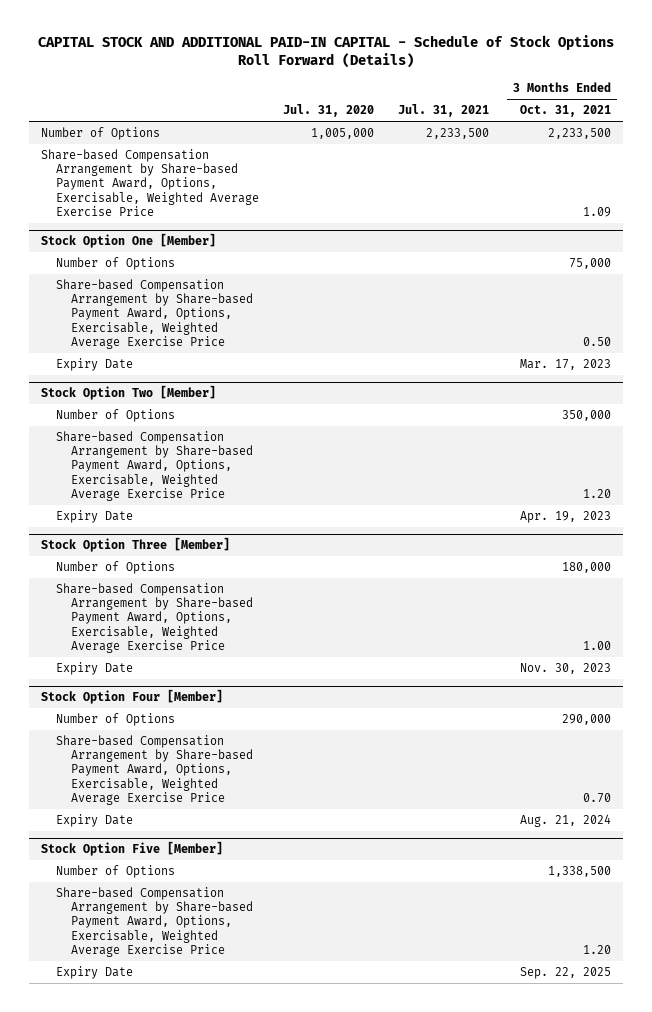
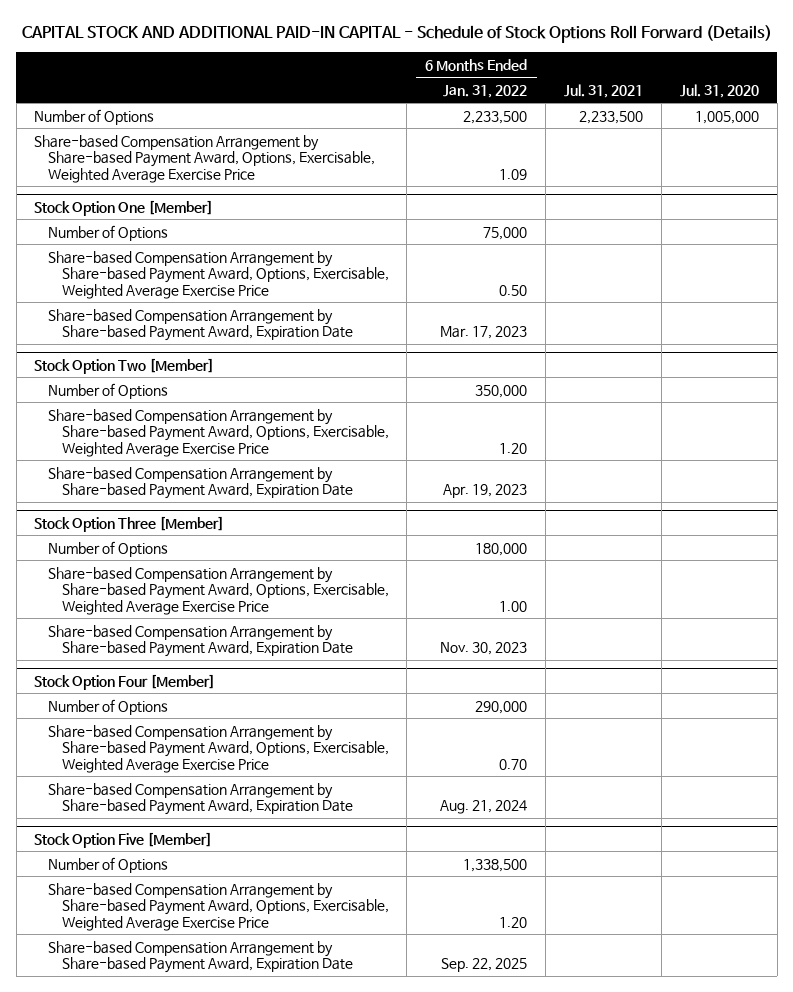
- | Jul. 31, 2020 | Jul. 31, 2021 | 3 Months Ended Oct. 31, 2021
+ | 6 Months Ended Jan. 31, 2022 | Jul. 31, 2021 | Jul. 31, 2020
@ Stock Option One [Member]
- Expiry Date | | | Mar. 17, 2023
+ Share-based Compensation Arrangement by Share-based Payment Award, Expiration Date | Mar. 17, 2023 | |
@ Stock Option Two [Member]
- Expiry Date | | | Apr. 19, 2023
+ Share-based Compensation Arrangement by Share-based Payment Award, Expiration Date | Apr. 19, 2023 | |
@ Stock Option Three [Member]
- Expiry Date | | | Nov. 30, 2023
+ Share-based Compensation Arrangement by Share-based Payment Award, Expiration Date | Nov. 30, 2023 | |
@ Stock Option Four [Member]
- Expiry Date | | | Aug. 21, 2024
+ Share-based Compensation Arrangement by Share-based Payment Award, Expiration Date | Aug. 21, 2024 | |
@ Stock Option Five [Member]
- Expiry Date | | | Sep. 22, 2025
+ Share-based Compensation Arrangement by Share-based Payment Award, Expiration Date | Sep. 22, 2025 | |

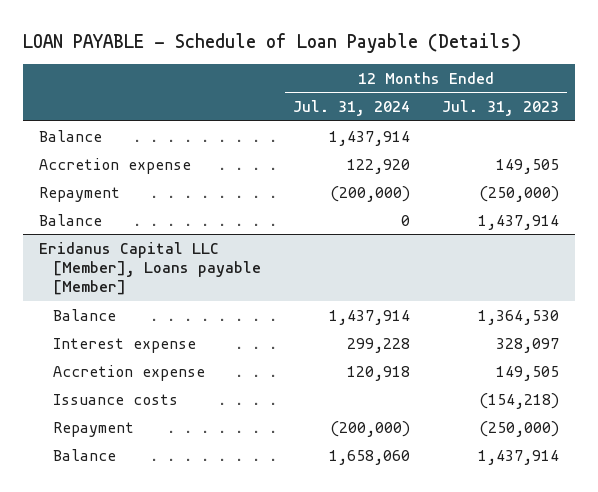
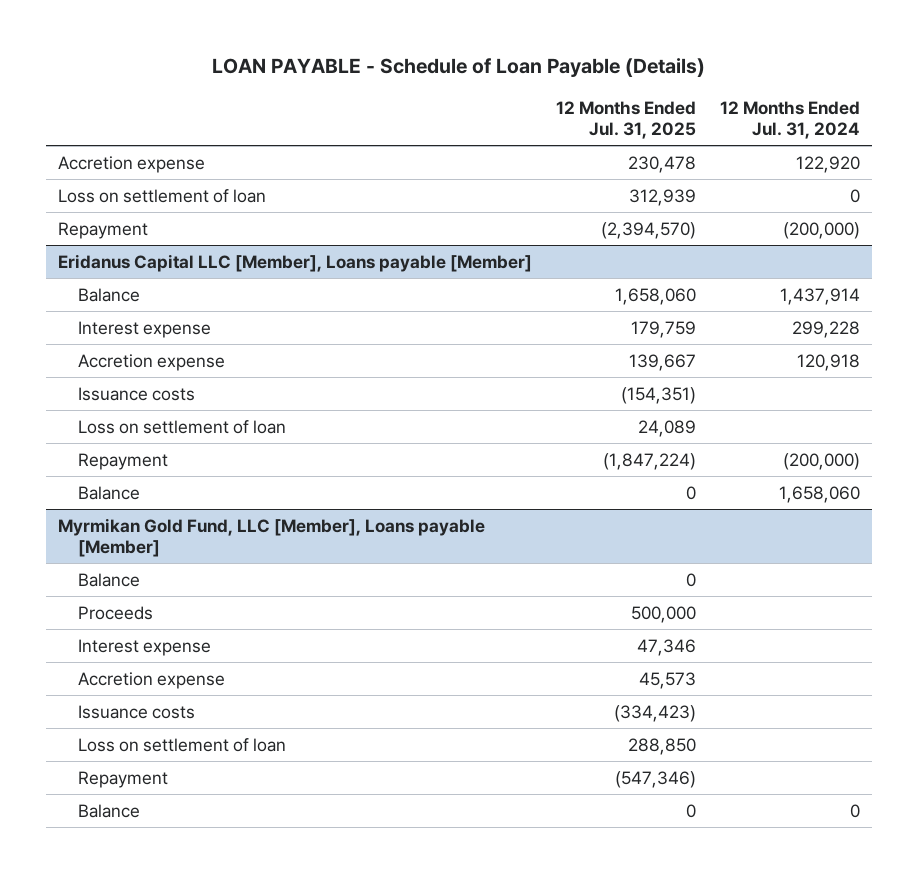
- | 12 Months Ended Jul. 31, 2024 | 12 Months Ended Jul. 31, 2023
+ | 12 Months Ended Jul. 31, 2025 | 12 Months Ended Jul. 31, 2024
- Balance | 1,437,914 |
+ Loss on settlement of loan | 312,939 | 0
- Balance | 0 | 1,437,914
@ Eridanus Capital LLC [Member], Loans payable [Member]
+ Loss on settlement of loan | 24,089 |
+ Myrmikan Gold Fund, LLC [Member], Loans payable [Member]
+ Balance | 0 |
+ Proceeds | 500,000 |
+ Interest expense | 47,346 |
+ Accretion expense | 45,573 |
+ Issuance costs | (334,423) |
+ Loss on settlement of loan | 288,850 |
+ Repayment | (547,346) |
+ Balance | 0 | 0

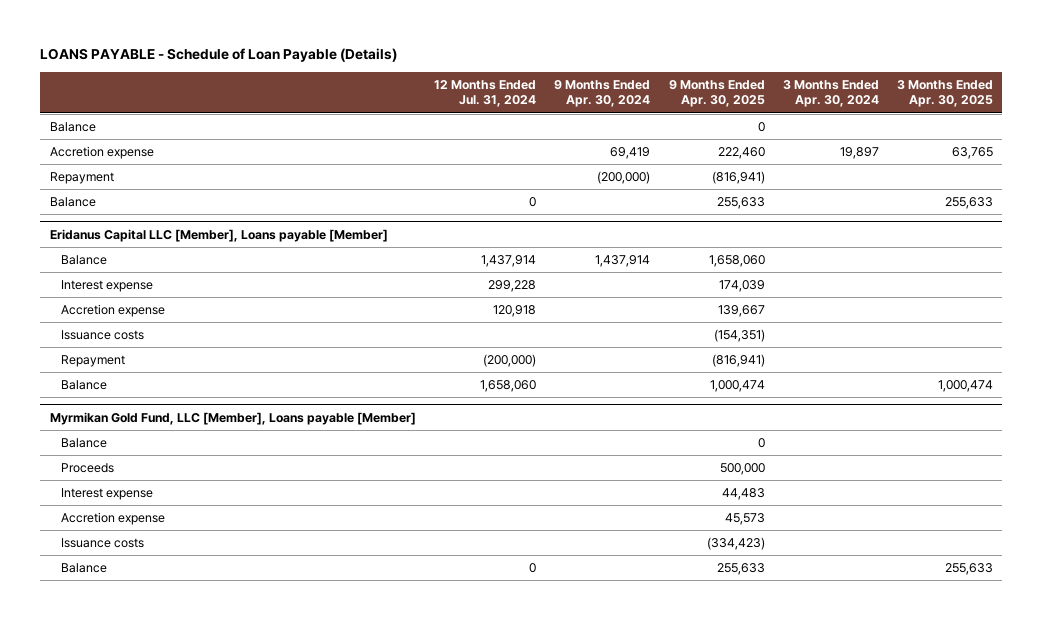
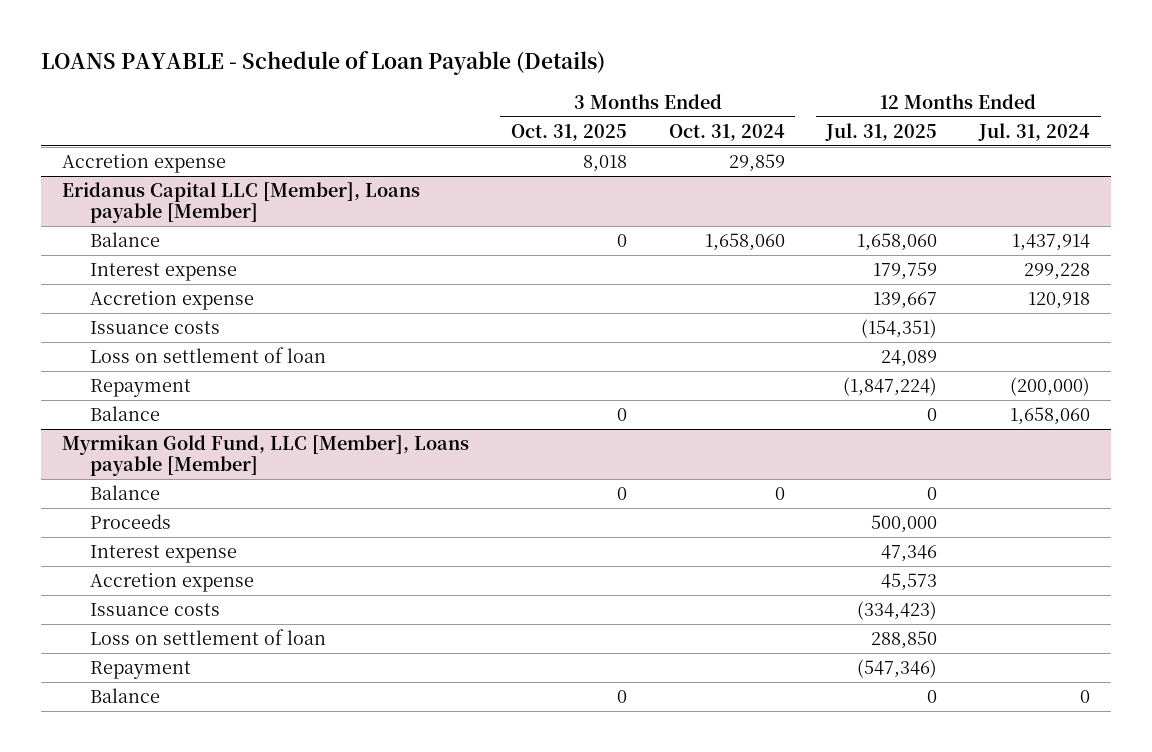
- | 12 Months Ended Jul. 31, 2024 | 9 Months Ended Apr. 30, 2024 | 9 Months Ended Apr. 30, 2025 | 3 Months Ended Apr. 30, 2024 | 3 Months Ended Apr. 30, 2025
+ | 3 Months Ended Oct. 31, 2025 | 3 Months Ended Oct. 31, 2024 | 12 Months Ended Jul. 31, 2025 | 12 Months Ended Jul. 31, 2024
- Balance | | | 0 | |
- Repayment | | (200,000) | (816,941) | |
- Balance | 0 | | 255,633 | | 255,633
@ Eridanus Capital LLC [Member], Loans payable [Member]
+ Loss on settlement of loan | | | 24,089 |
@ Myrmikan Gold Fund, LLC [Member], Loans payable [Member]
+ Loss on settlement of loan | | | 288,850 |
+ Repayment | | | (547,346) |

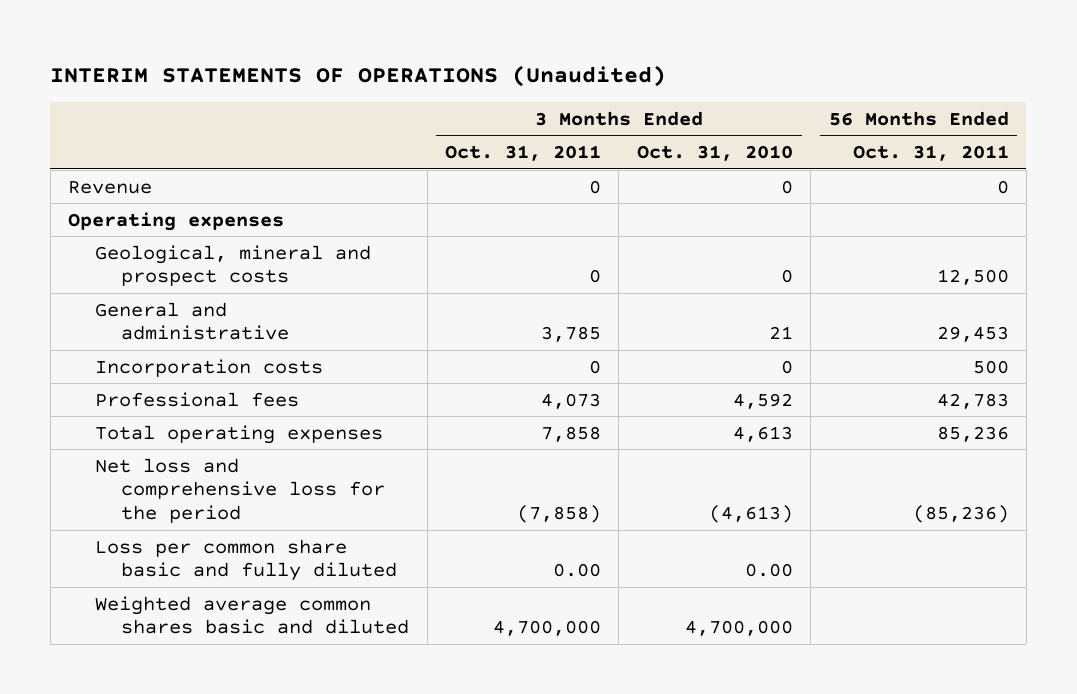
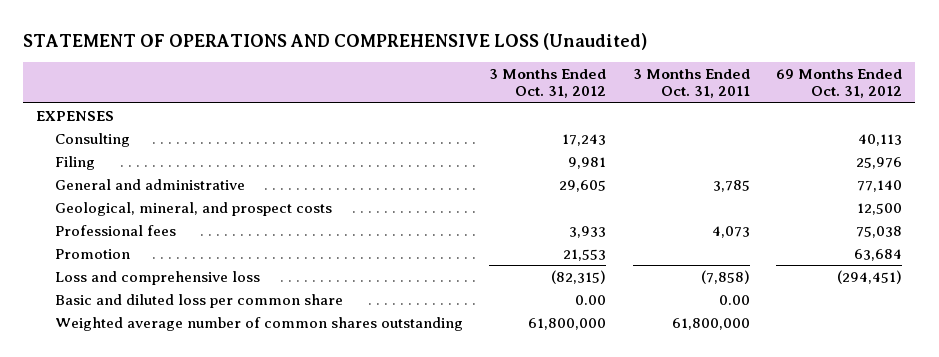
- INTERIM STATEMENTS OF OPERATIONS (Unaudited)
+ STATEMENT OF OPERATIONS AND COMPREHENSIVE LOSS (Unaudited)
- | 3 Months Ended Oct. 31, 2011 | 3 Months Ended Oct. 31, 2010 | 56 Months Ended Oct. 31, 2011
+ | 3 Months Ended Oct. 31, 2012 | 3 Months Ended Oct. 31, 2011 | 69 Months Ended Oct. 31, 2012
- Revenue | 0 | 0 | 0
- Operating expenses
- Geological, mineral and prospect costs | 0 | 0 | 12,500
+ EXPENSES
+ Consulting | 17,243 | | 40,113
+ Filing | 9,981 | | 25,976
- Incorporation costs | 0 | 0 | 500
+ Geological, mineral, and prospect costs | | | 12,500
- Total operating expenses | 7,858 | 4,613 | 85,236
- Net loss and comprehensive loss for the period | (7,858) | (4,613) | (85,236)
- Loss per common share basic and fully diluted | 0.00 | 0.00 |
- Weighted average common shares basic and diluted | 4,700,000 | 4,700,000 |
+ Promotion | 21,553 | | 63,684
+ Loss and comprehensive loss | (82,315) | (7,858) | (294,451)
+ Basic and diluted loss per common share | 0.00 | 0.00 |
+ Weighted average number of common shares outstanding | 61,800,000 | 61,800,000 |

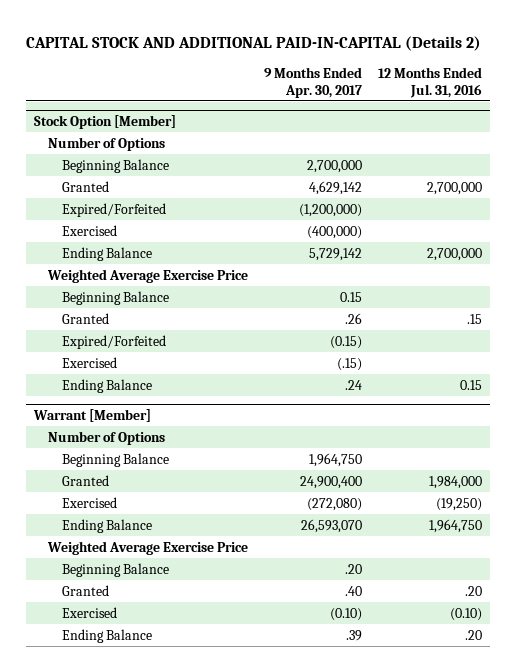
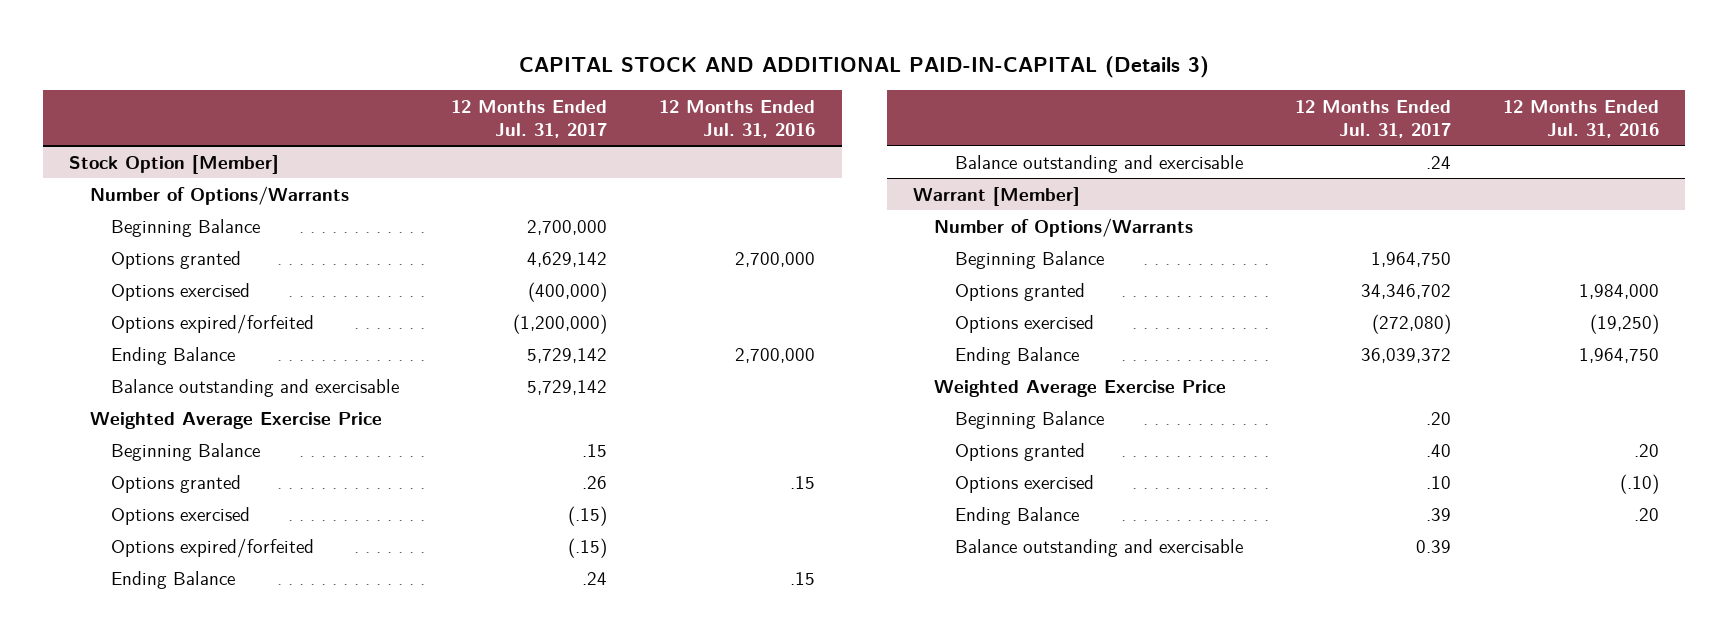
- CAPITAL STOCK AND ADDITIONAL PAID-IN-CAPITAL (Details 2)
+ CAPITAL STOCK AND ADDITIONAL PAID-IN-CAPITAL (Details 3)
- | 9 Months Ended Apr. 30, 2017 | 12 Months Ended Jul. 31, 2016
+ | 12 Months Ended Jul. 31, 2017 | 12 Months Ended Jul. 31, 2016
@ Stock Option [Member]
- Number of Options
+ Number of Options/Warrants
- Granted | 4,629,142 | 2,700,000
- Expired/Forfeited | (1,200,000) |
- Exercised | (400,000) |
+ Options granted | 4,629,142 | 2,700,000
+ Options exercised | (400,000) |
+ Options expired/forfeited | (1,200,000) |
+ Balance outstanding and exercisable | 5,729,142 |
- Granted | .26 | .15
- Expired/Forfeited | (0.15) |
- Exercised | (.15) |
- Ending Balance | .24 | 0.15
+ Options granted | .26 | .15
+ Options exercised | (.15) |
+ Options expired/forfeited | (.15) |
+ Ending Balance | .24 | .15
+ Balance outstanding and exercisable | .24 |
@ Warrant [Member]
- Number of Options
+ Number of Options/Warrants
- Granted | 24,900,400 | 1,984,000
- Exercised | (272,080) | (19,250)
+ Options granted | 34,346,702 | 1,984,000
+ Options exercised | (272,080) | (19,250)
- Granted | .40 | .20
- Exercised | (0.10) | (0.10)
+ Options granted | .40 | .20
+ Options exercised | .10 | (.10)
+ Balance outstanding and exercisable | 0.39 |

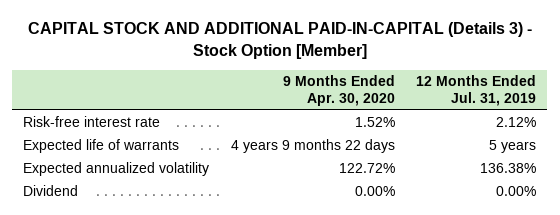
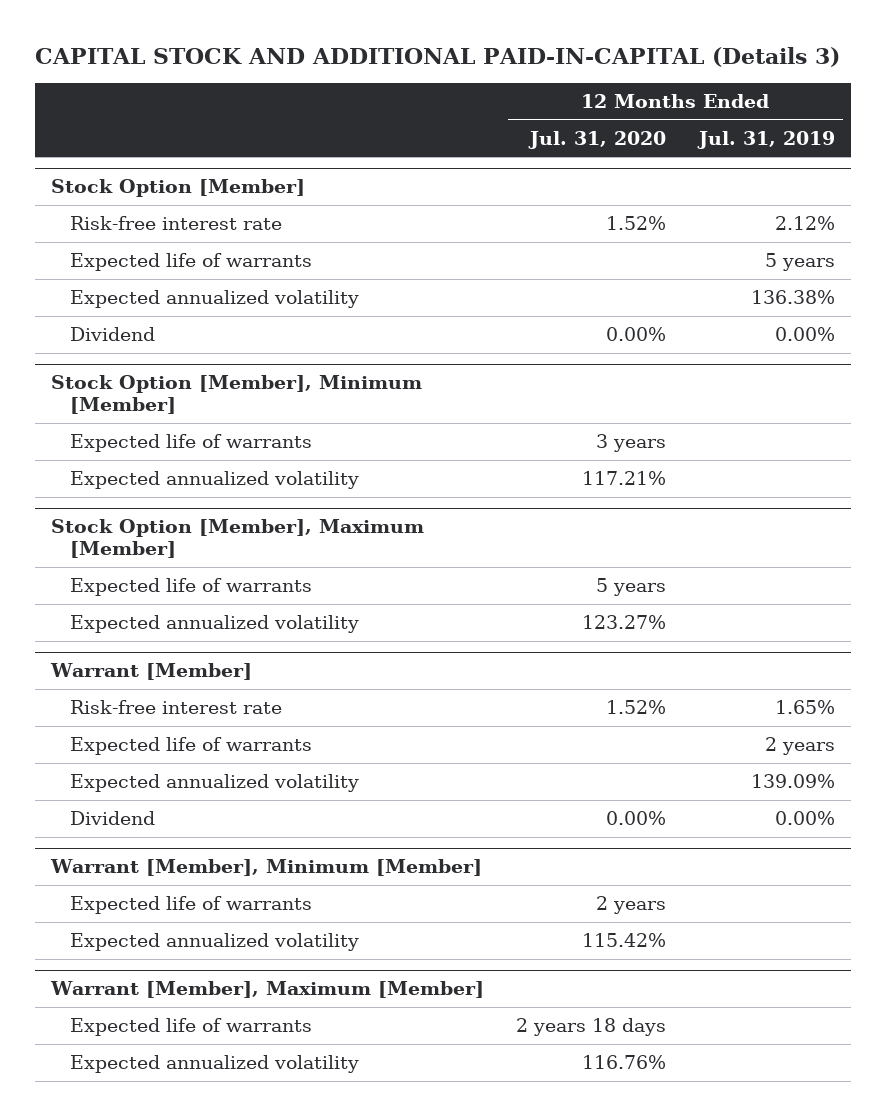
- CAPITAL STOCK AND ADDITIONAL PAID-IN-CAPITAL (Details 3) - Stock Option [Member]
+ CAPITAL STOCK AND ADDITIONAL PAID-IN-CAPITAL (Details 3)
- | 9 Months Ended Apr. 30, 2020 | 12 Months Ended Jul. 31, 2019
+ | 12 Months Ended Jul. 31, 2020 | 12 Months Ended Jul. 31, 2019
+ Stock Option [Member]
+ Stock Option [Member], Minimum [Member]
+ Expected life of warrants | 3 years |
+ Expected annualized volatility | 117.21% |
+ Stock Option [Member], Maximum [Member]
+ Expected life of warrants | 5 years |
+ Expected annualized volatility | 123.27% |
+ Warrant [Member]
+ Risk-free interest rate | 1.52% | 1.65%
+ Expected life of warrants | | 2 years
+ Expected annualized volatility | | 139.09%
+ Dividend | 0.00% | 0.00%
+ Warrant [Member], Minimum [Member]
+ Expected life of warrants | 2 years |
+ Expected annualized volatility | 115.42% |
+ Warrant [Member], Maximum [Member]
+ Expected life of warrants | 2 years 18 days |
+ Expected annualized volatility | 116.76% |

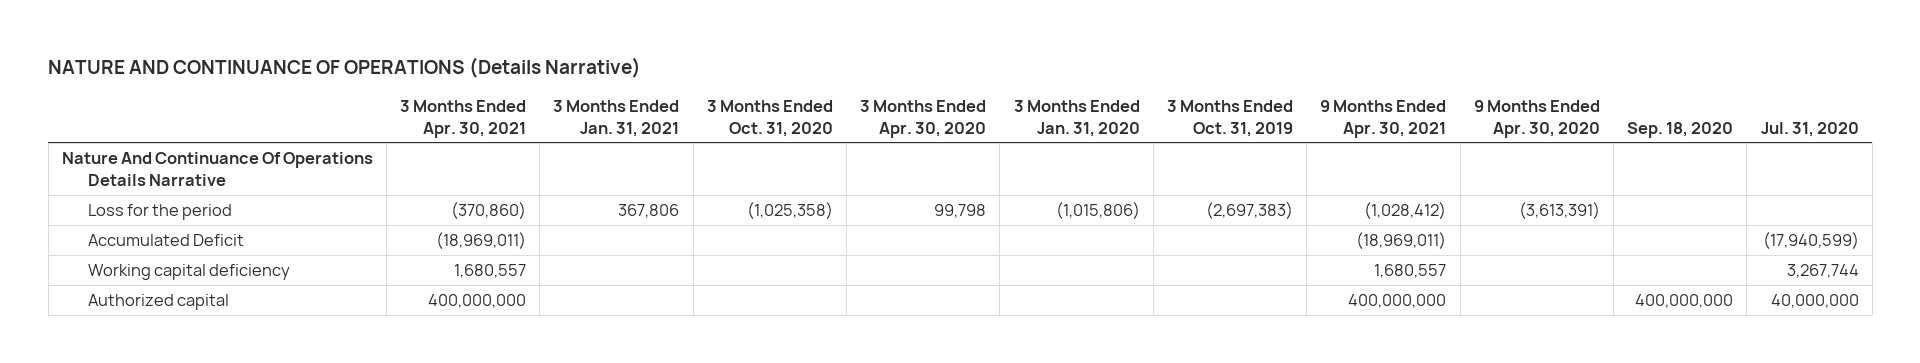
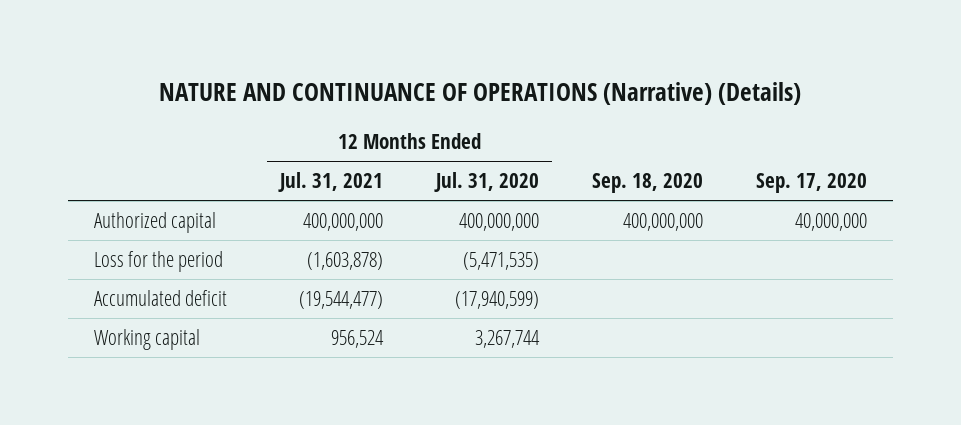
- NATURE AND CONTINUANCE OF OPERATIONS (Details Narrative)
+ NATURE AND CONTINUANCE OF OPERATIONS (Narrative) (Details)
- | 3 Months Ended Apr. 30, 2021 | 3 Months Ended Jan. 31, 2021 | 3 Months Ended Oct. 31, 2020 | 3 Months Ended Apr. 30, 2020 | 3 Months Ended Jan. 31, 2020 | 3 Months Ended Oct. 31, 2019 | 9 Months Ended Apr. 30, 2021 | 9 Months Ended Apr. 30, 2020 | Sep. 18, 2020 | Jul. 31, 2020
+ | 12 Months Ended Jul. 31, 2021 | 12 Months Ended Jul. 31, 2020 | Sep. 18, 2020 | Sep. 17, 2020
- Nature And Continuance Of Operations Details Narrative
- Accumulated Deficit | (18,969,011) | | | | | | (18,969,011) | | | (17,940,599)
- Working capital deficiency | 1,680,557 | | | | | | 1,680,557 | | | 3,267,744
moved down: Loss for the period | (1,603,878) | (5,471,535) | |
+ Accumulated deficit | (19,544,477) | (17,940,599) | |
+ Working capital | 956,524 | 3,267,744 | |

